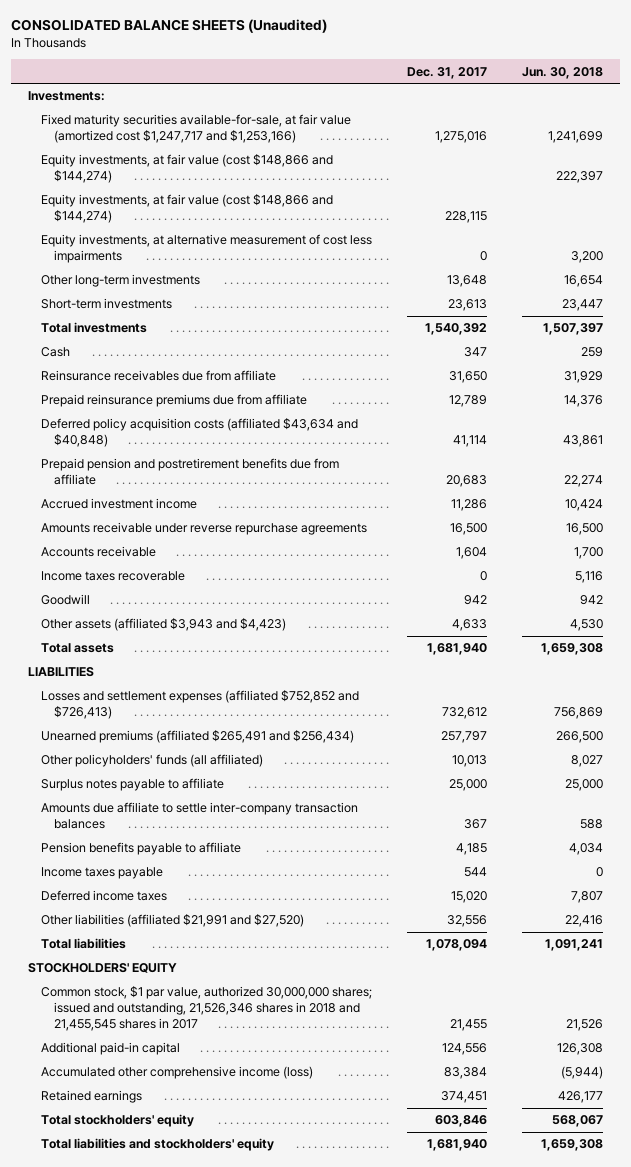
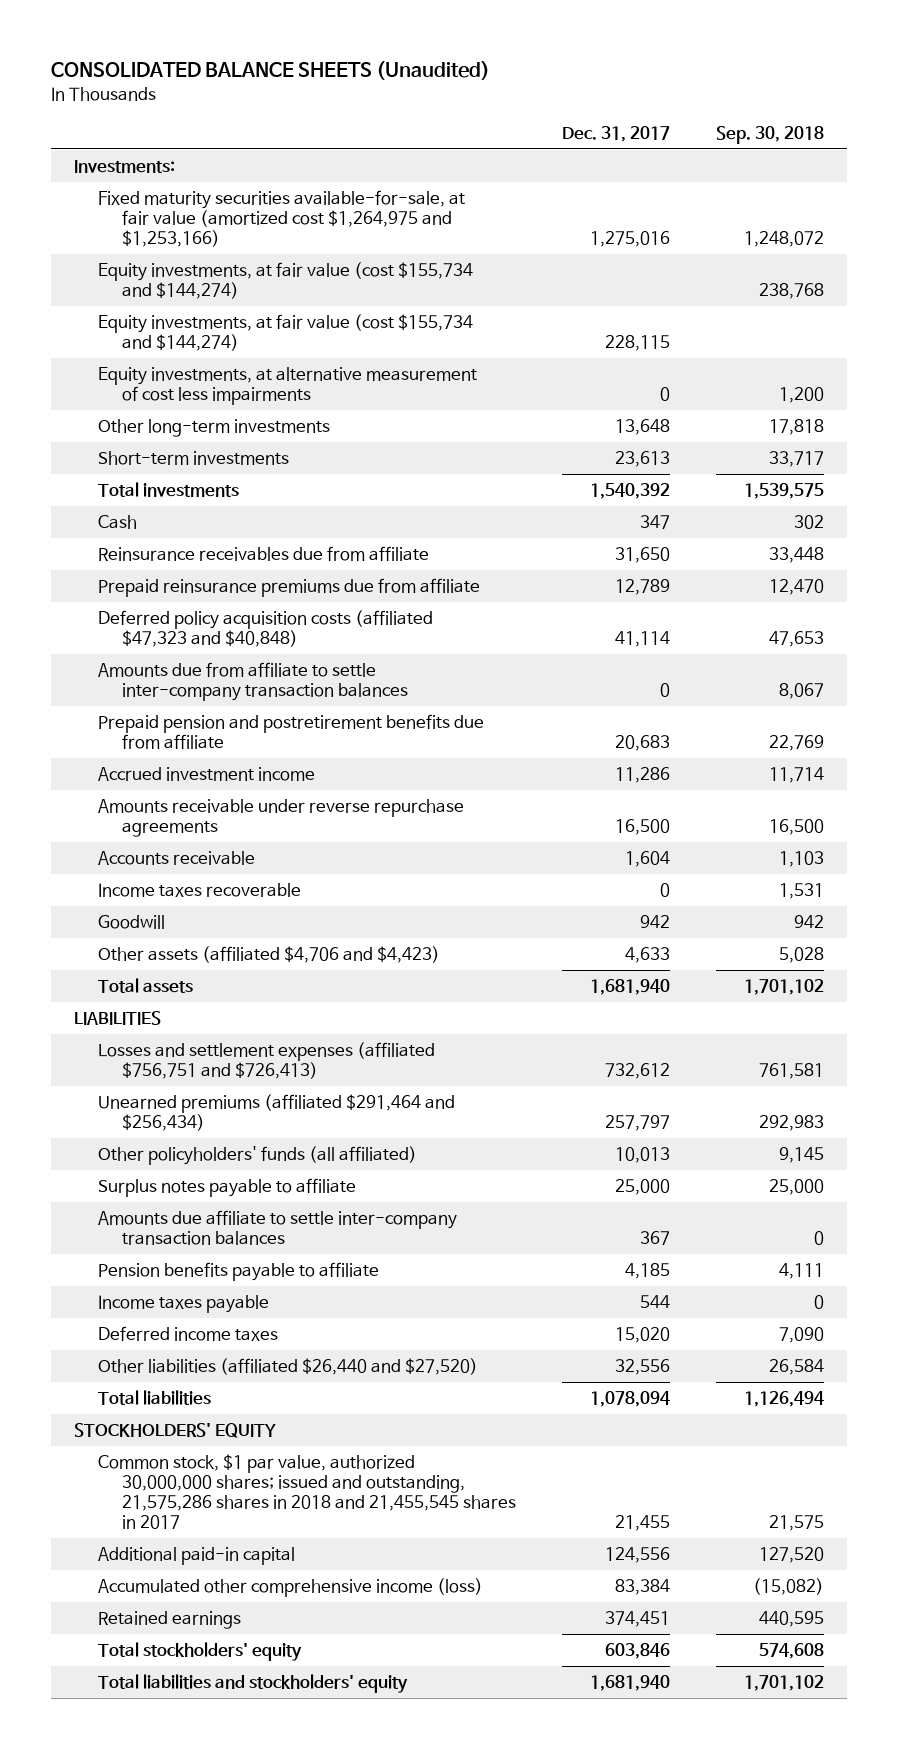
- | Dec. 31, 2017 | Jun. 30, 2018
+ | Dec. 31, 2017 | Sep. 30, 2018
- Fixed maturity securities available-for-sale, at fair value (amortized cost $1,247,717 and $1,253,166) | 1,275,016 | 1,241,699
- Equity investments, at fair value (cost $148,866 and $144,274) | | 222,397
- Equity investments, at fair value (cost $148,866 and $144,274) | 228,115 |
+ Fixed maturity securities available-for-sale, at fair value (amortized cost $1,264,975 and $1,253,166) | 1,275,016 | 1,248,072
+ Equity investments, at fair value (cost $155,734 and $144,274) | | 238,768
+ Equity investments, at fair value (cost $155,734 and $144,274) | 228,115 |
- Deferred policy acquisition costs (affiliated $43,634 and $40,848) | 41,114 | 43,861
+ Deferred policy acquisition costs (affiliated $47,323 and $40,848) | 41,114 | 47,653
+ Amounts due from affiliate to settle inter-company transaction balances | 0 | 8,067
- Other assets (affiliated $3,943 and $4,423) | 4,633 | 4,530
+ Other assets (affiliated $4,706 and $4,423) | 4,633 | 5,028
- Losses and settlement expenses (affiliated $752,852 and $726,413) | 732,612 | 756,869
- Unearned premiums (affiliated $265,491 and $256,434) | 257,797 | 266,500
+ Losses and settlement expenses (affiliated $756,751 and $726,413) | 732,612 | 761,581
+ Unearned premiums (affiliated $291,464 and $256,434) | 257,797 | 292,983
- Other liabilities (affiliated $21,991 and $27,520) | 32,556 | 22,416
+ Other liabilities (affiliated $26,440 and $27,520) | 32,556 | 26,584
- Common stock, $1 par value, authorized 30,000,000 shares; issued and outstanding, 21,526,346 shares in 2018 and 21,455,545 shares in 2017 | 21,455 | 21,526
+ Common stock, $1 par value, authorized 30,000,000 shares; issued and outstanding, 21,575,286 shares in 2018 and 21,455,545 shares in 2017 | 21,455 | 21,575

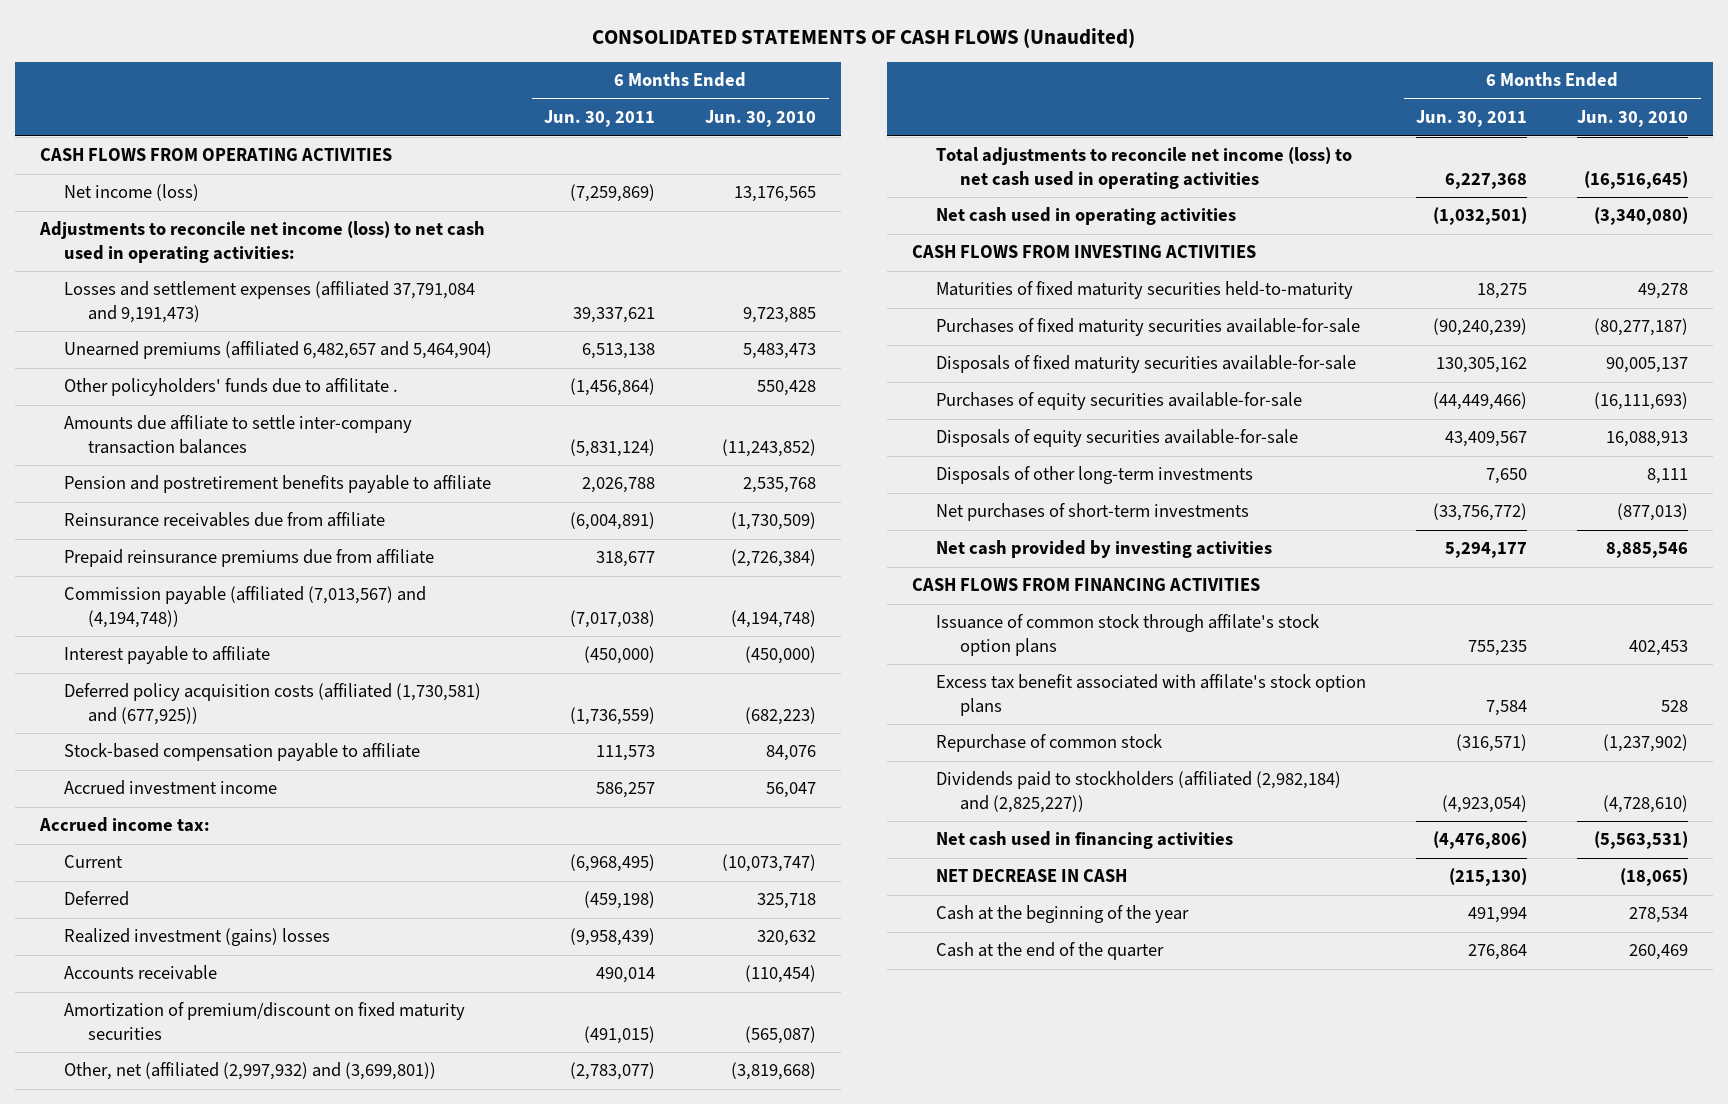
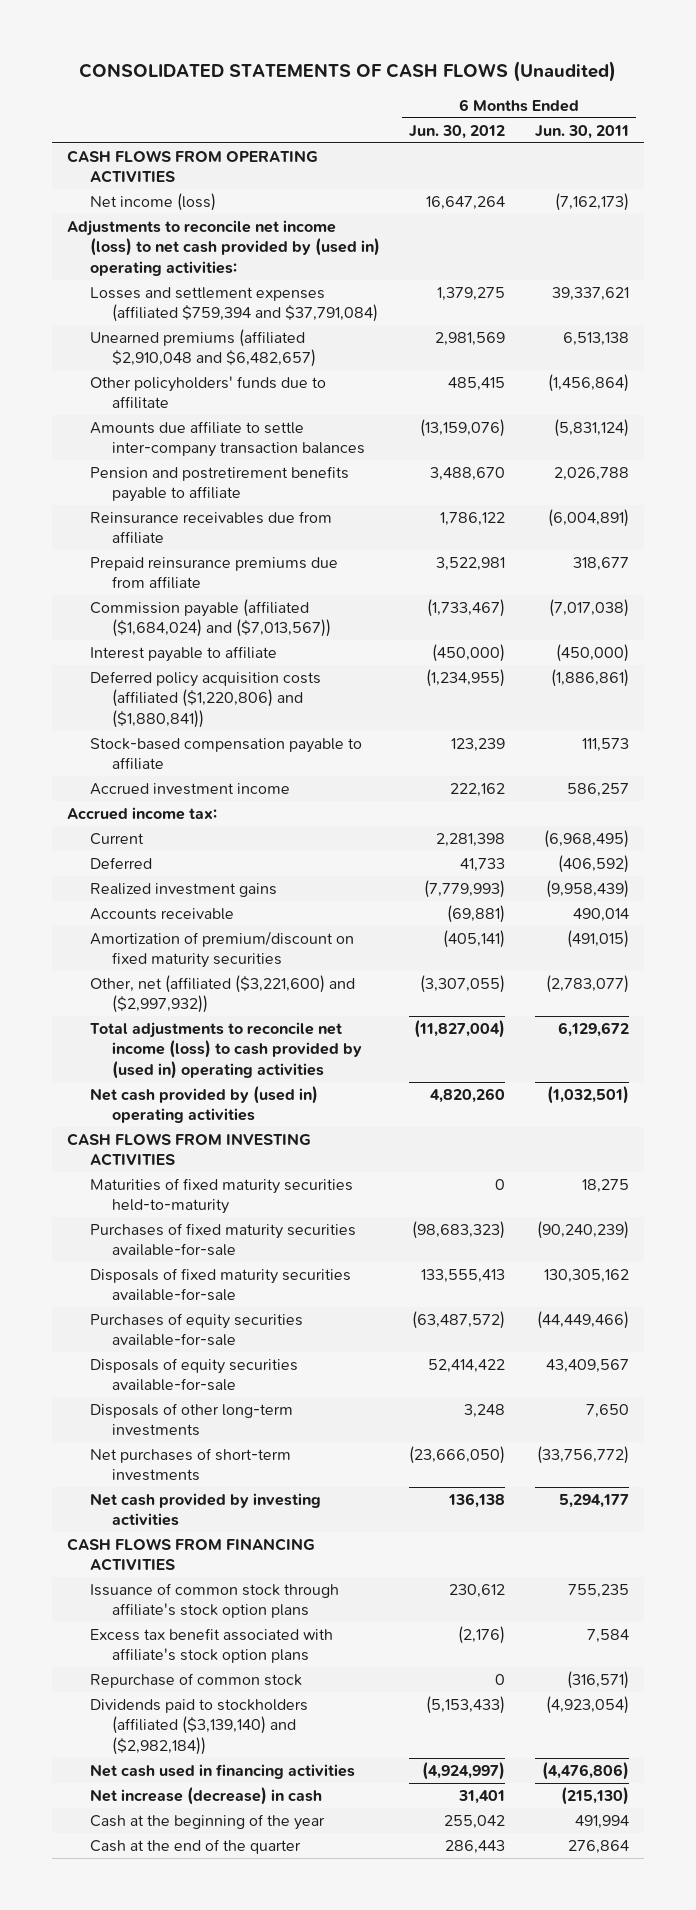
- | 6 Months Ended Jun. 30, 2011 | 6 Months Ended Jun. 30, 2010
+ | 6 Months Ended Jun. 30, 2012 | 6 Months Ended Jun. 30, 2011
- Net income (loss) | (7,259,869) | 13,176,565
- Adjustments to reconcile net income (loss) to net cash used in operating activities:
- Losses and settlement expenses (affiliated 37,791,084 and 9,191,473) | 39,337,621 | 9,723,885
- Unearned premiums (affiliated 6,482,657 and 5,464,904) | 6,513,138 | 5,483,473
- Other policyholders' funds due to affilitate . | (1,456,864) | 550,428
+ Net income (loss) | 16,647,264 | (7,162,173)
+ Adjustments to reconcile net income (loss) to net cash provided by (used in) operating activities:
+ Losses and settlement expenses (affiliated $759,394 and $37,791,084) | 1,379,275 | 39,337,621
+ Unearned premiums (affiliated $2,910,048 and $6,482,657) | 2,981,569 | 6,513,138
+ Other policyholders' funds due to affilitate | 485,415 | (1,456,864)
- Commission payable (affiliated (7,013,567) and (4,194,748)) | (7,017,038) | (4,194,748)
+ Commission payable (affiliated ($1,684,024) and ($7,013,567)) | (1,733,467) | (7,017,038)
- Deferred policy acquisition costs (affiliated (1,730,581) and (677,925)) | (1,736,559) | (682,223)
+ Deferred policy acquisition costs (affiliated ($1,220,806) and ($1,880,841)) | (1,234,955) | (1,886,861)
- Deferred | (459,198) | 325,718
- Realized investment (gains) losses | (9,958,439) | 320,632
+ Deferred | 41,733 | (406,592)
+ Realized investment gains | (7,779,993) | (9,958,439)
- Other, net (affiliated (2,997,932) and (3,699,801)) | (2,783,077) | (3,819,668)
- Total adjustments to reconcile net income (loss) to net cash used in operating activities | 6,227,368 | (16,516,645)
- Net cash used in operating activities | (1,032,501) | (3,340,080)
+ Other, net (affiliated ($3,221,600) and ($2,997,932)) | (3,307,055) | (2,783,077)
+ Total adjustments to reconcile net income (loss) to cash provided by (used in) operating activities | (11,827,004) | 6,129,672
+ Net cash provided by (used in) operating activities | 4,820,260 | (1,032,501)
- Issuance of common stock through affilate's stock option plans | 755,235 | 402,453
- Excess tax benefit associated with affilate's stock option plans | 7,584 | 528
+ Issuance of common stock through affiliate's stock option plans | 230,612 | 755,235
+ Excess tax benefit associated with affiliate's stock option plans | (2,176) | 7,584
- Dividends paid to stockholders (affiliated (2,982,184) and (2,825,227)) | (4,923,054) | (4,728,610)
+ Dividends paid to stockholders (affiliated ($3,139,140) and ($2,982,184)) | (5,153,433) | (4,923,054)
- NET DECREASE IN CASH | (215,130) | (18,065)
+ Net increase (decrease) in cash | 31,401 | (215,130)

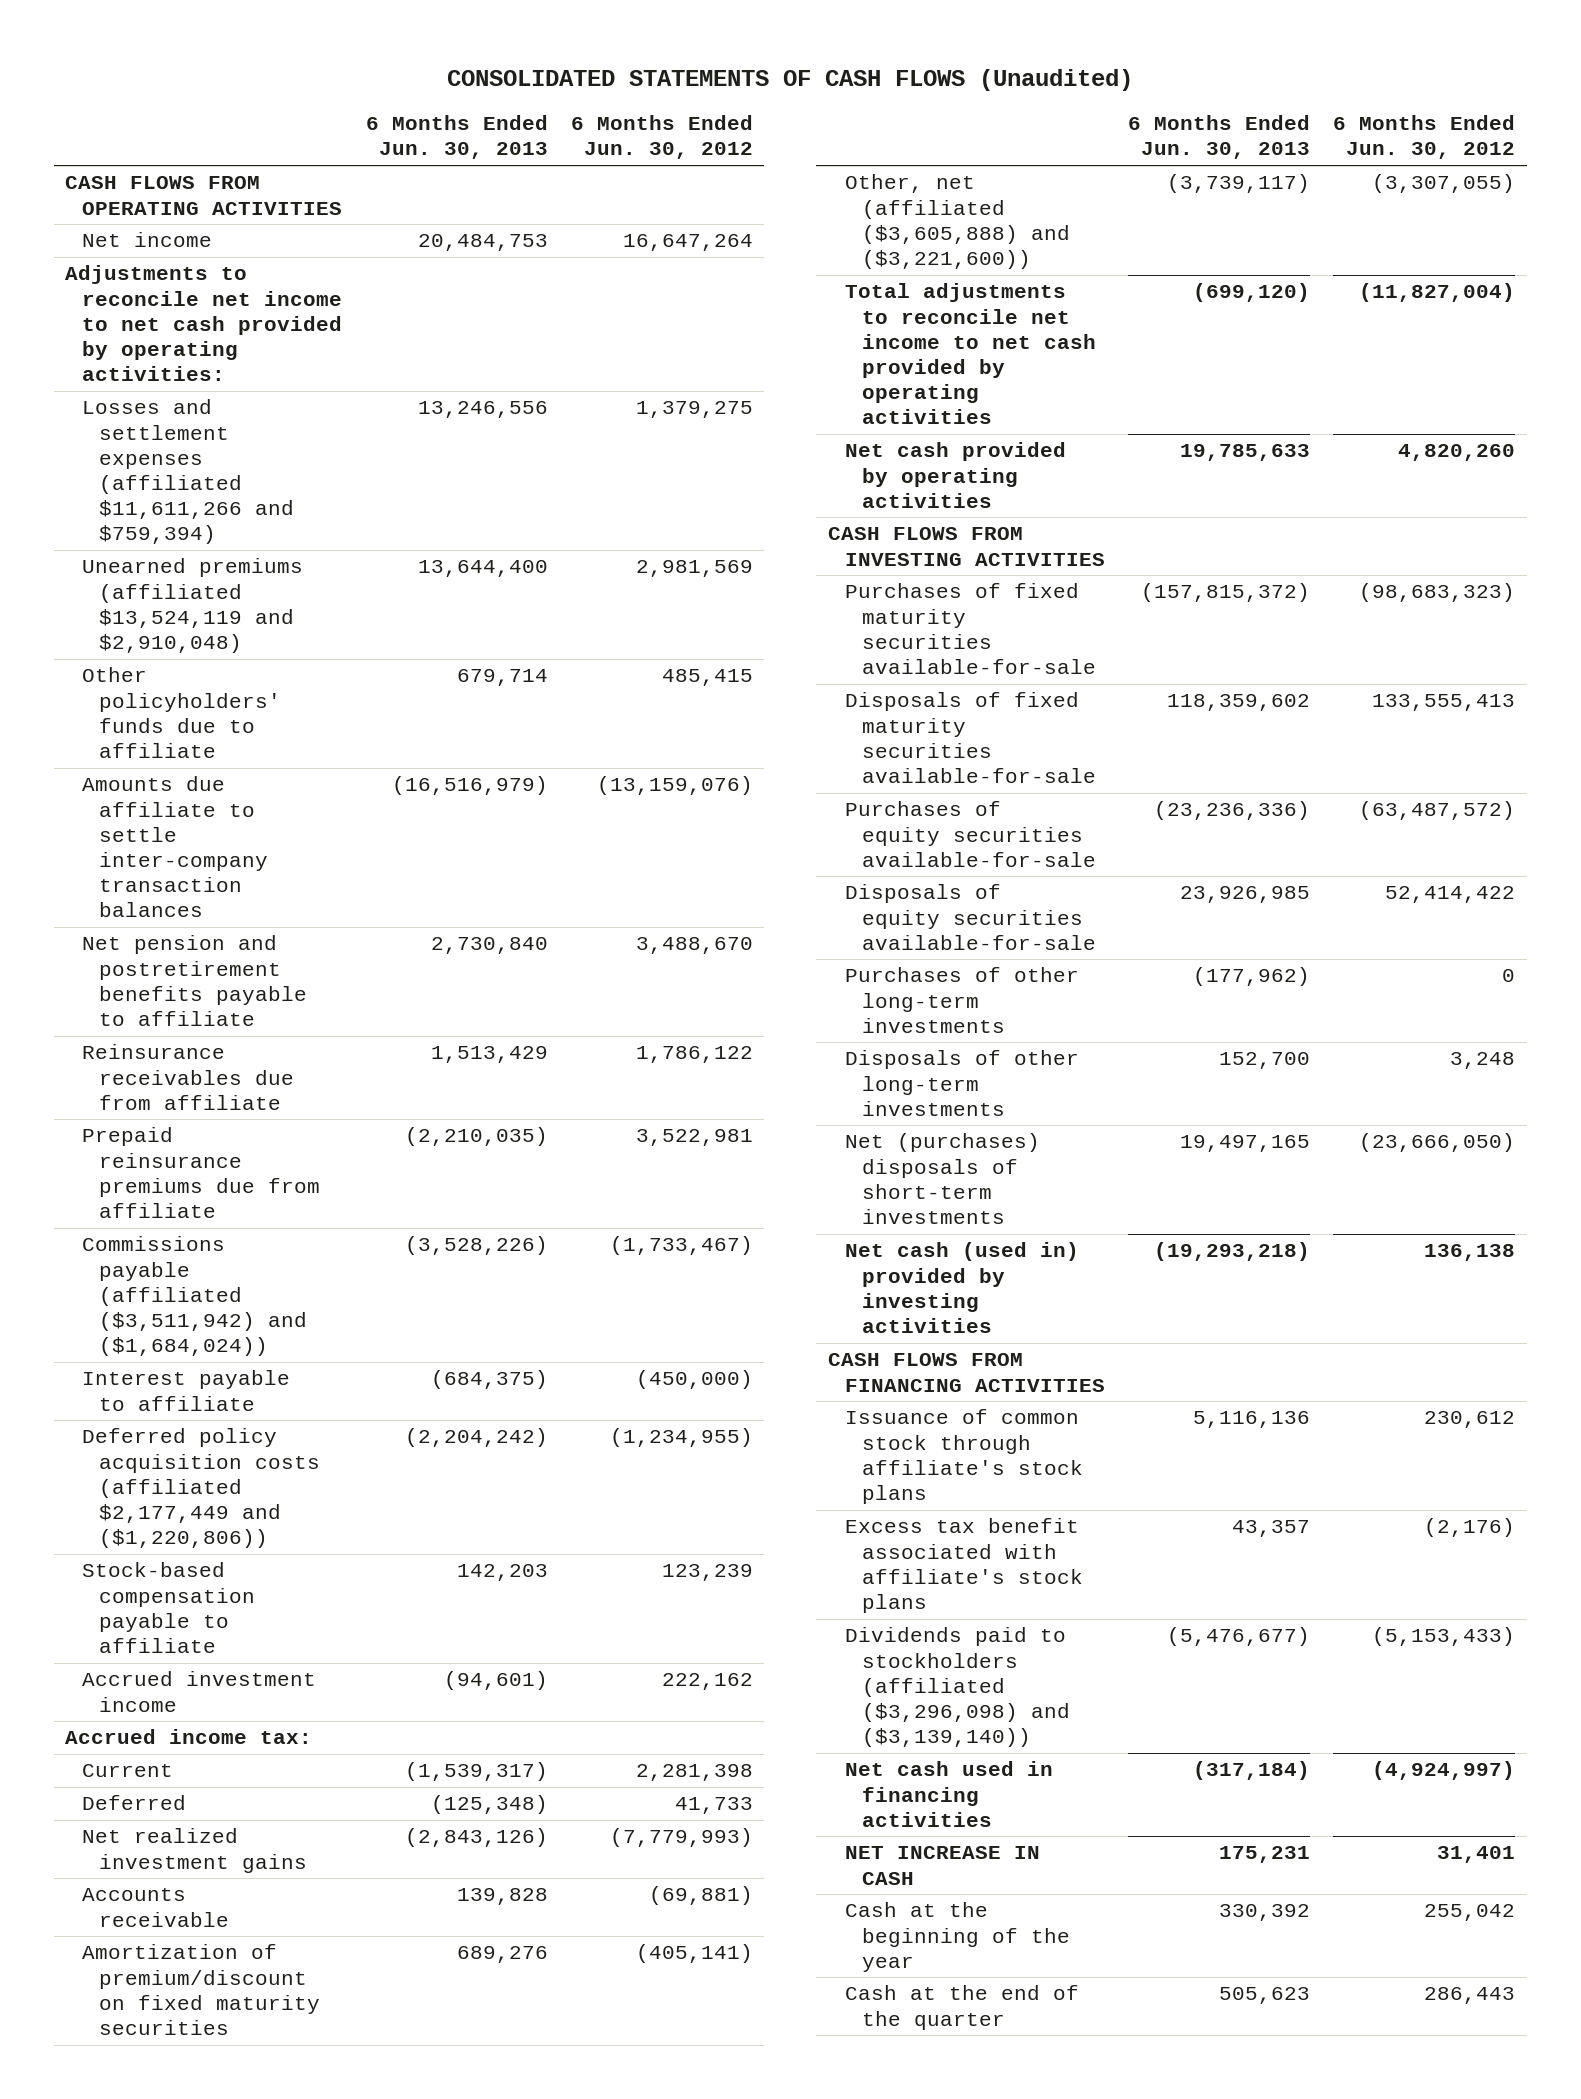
- | 6 Months Ended Jun. 30, 2012 | 6 Months Ended Jun. 30, 2011
+ | 6 Months Ended Jun. 30, 2013 | 6 Months Ended Jun. 30, 2012
- Net income (loss) | 16,647,264 | (7,162,173)
- Adjustments to reconcile net income (loss) to net cash provided by (used in) operating activities:
- Losses and settlement expenses (affiliated $759,394 and $37,791,084) | 1,379,275 | 39,337,621
- Unearned premiums (affiliated $2,910,048 and $6,482,657) | 2,981,569 | 6,513,138
- Other policyholders' funds due to affilitate | 485,415 | (1,456,864)
+ Net income | 20,484,753 | 16,647,264
+ Adjustments to reconcile net income to net cash provided by operating activities:
+ Losses and settlement expenses (affiliated $11,611,266 and $759,394) | 13,246,556 | 1,379,275
+ Unearned premiums (affiliated $13,524,119 and $2,910,048) | 13,644,400 | 2,981,569
+ Other policyholders' funds due to affiliate | 679,714 | 485,415
- Pension and postretirement benefits payable to affiliate | 3,488,670 | 2,026,788
+ Net pension and postretirement benefits payable to affiliate | 2,730,840 | 3,488,670
- Commission payable (affiliated ($1,684,024) and ($7,013,567)) | (1,733,467) | (7,017,038)
+ Commissions payable (affiliated ($3,511,942) and ($1,684,024)) | (3,528,226) | (1,733,467)
- Deferred policy acquisition costs (affiliated ($1,220,806) and ($1,880,841)) | (1,234,955) | (1,886,861)
+ Deferred policy acquisition costs (affiliated $2,177,449 and ($1,220,806)) | (2,204,242) | (1,234,955)
- Realized investment gains | (7,779,993) | (9,958,439)
+ Net realized investment gains | (2,843,126) | (7,779,993)
- Other, net (affiliated ($3,221,600) and ($2,997,932)) | (3,307,055) | (2,783,077)
- Total adjustments to reconcile net income (loss) to cash provided by (used in) operating activities | (11,827,004) | 6,129,672
- Net cash provided by (used in) operating activities | 4,820,260 | (1,032,501)
+ Other, net (affiliated ($3,605,888) and ($3,221,600)) | (3,739,117) | (3,307,055)
+ Total adjustments to reconcile net income to net cash provided by operating activities | (699,120) | (11,827,004)
+ Net cash provided by operating activities | 19,785,633 | 4,820,260
- Maturities of fixed maturity securities held-to-maturity | 0 | 18,275
+ Purchases of other long-term investments | (177,962) | 0
- Net purchases of short-term investments | (23,666,050) | (33,756,772)
- Net cash provided by investing activities | 136,138 | 5,294,177
+ Net (purchases) disposals of short-term investments | 19,497,165 | (23,666,050)
+ Net cash (used in) provided by investing activities | (19,293,218) | 136,138
- Issuance of common stock through affiliate's stock option plans | 230,612 | 755,235
- Excess tax benefit associated with affiliate's stock option plans | (2,176) | 7,584
- Repurchase of common stock | 0 | (316,571)
- Dividends paid to stockholders (affiliated ($3,139,140) and ($2,982,184)) | (5,153,433) | (4,923,054)
+ Issuance of common stock through affiliate's stock plans | 5,116,136 | 230,612
+ Excess tax benefit associated with affiliate's stock plans | 43,357 | (2,176)
+ Dividends paid to stockholders (affiliated ($3,296,098) and ($3,139,140)) | (5,476,677) | (5,153,433)
- Net increase (decrease) in cash | 31,401 | (215,130)
+ NET INCREASE IN CASH | 175,231 | 31,401

